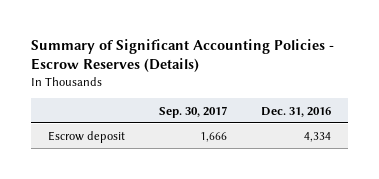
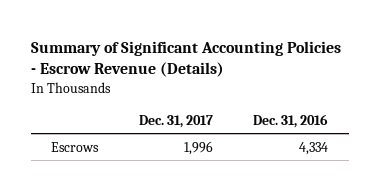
- Summary of Significant Accounting Policies - Escrow Reserves (Details)
+ Summary of Significant Accounting Policies - Escrow Revenue (Details)
- | Sep. 30, 2017 | Dec. 31, 2016
+ | Dec. 31, 2017 | Dec. 31, 2016
- Escrow deposit | 1,666 | 4,334
+ Escrows | 1,996 | 4,334

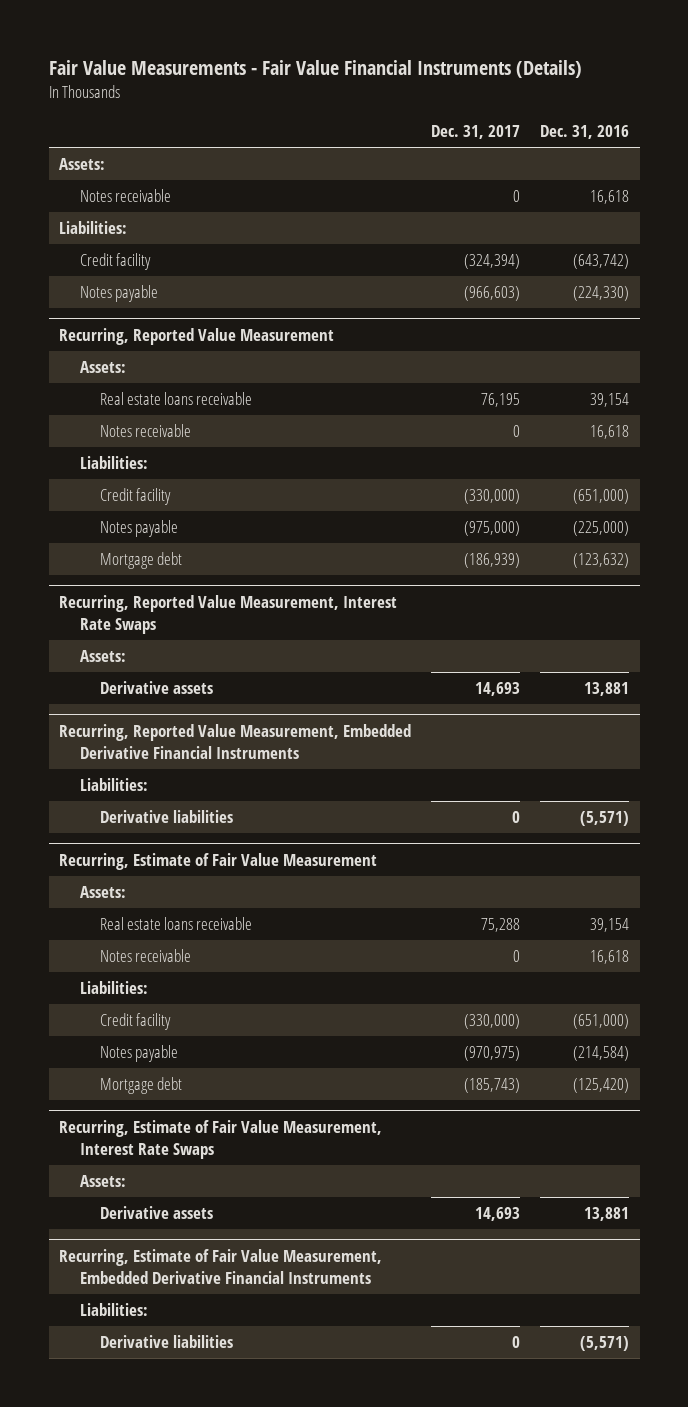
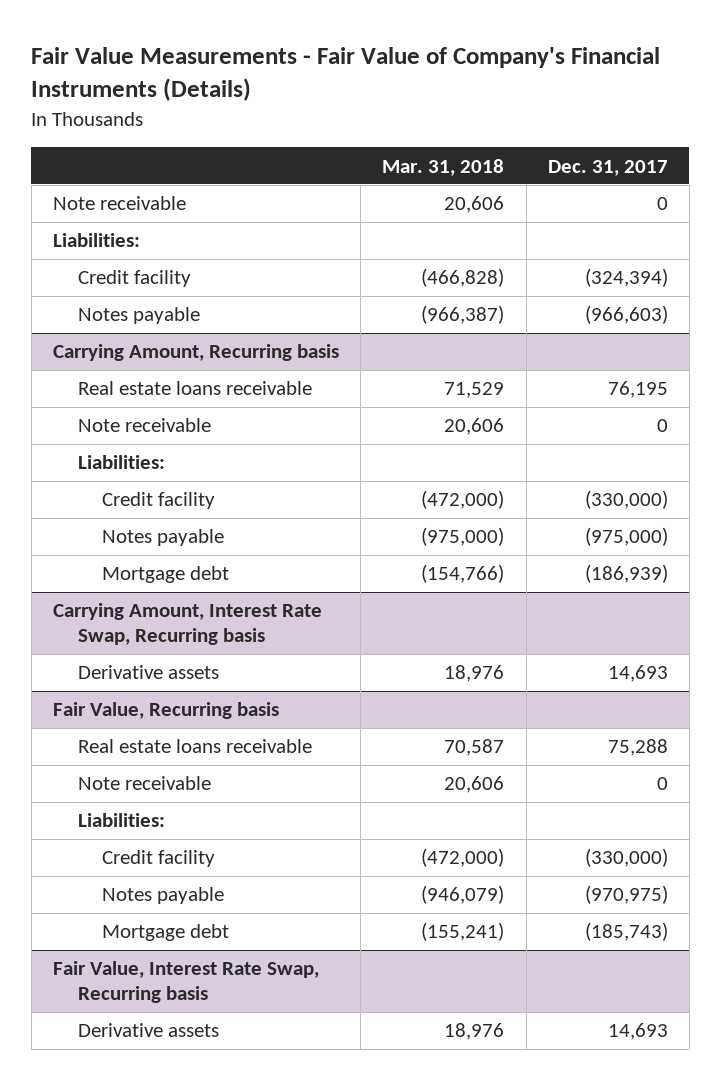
- Fair Value Measurements - Fair Value Financial Instruments (Details)
+ Fair Value Measurements - Fair Value of Company's Financial Instruments (Details)
- | Dec. 31, 2017 | Dec. 31, 2016
+ | Mar. 31, 2018 | Dec. 31, 2017
- Assets:
- Notes receivable | 0 | 16,618
+ Note receivable | 20,606 | 0
- Recurring, Reported Value Measurement
- Assets:
+ Carrying Amount, Recurring basis
- Notes receivable | 0 | 16,618
+ Note receivable | 20,606 | 0
- Recurring, Reported Value Measurement, Interest Rate Swaps
- Assets:
+ Carrying Amount, Interest Rate Swap, Recurring basis
- Recurring, Reported Value Measurement, Embedded Derivative Financial Instruments
- Liabilities:
- Derivative liabilities | 0 | (5,571)
- Recurring, Estimate of Fair Value Measurement
- Assets:
+ Fair Value, Recurring basis
- Notes receivable | 0 | 16,618
+ Note receivable | 20,606 | 0
- Recurring, Estimate of Fair Value Measurement, Interest Rate Swaps
- Assets:
+ Fair Value, Interest Rate Swap, Recurring basis
- Recurring, Estimate of Fair Value Measurement, Embedded Derivative Financial Instruments
- Liabilities:
- Derivative liabilities | 0 | (5,571)

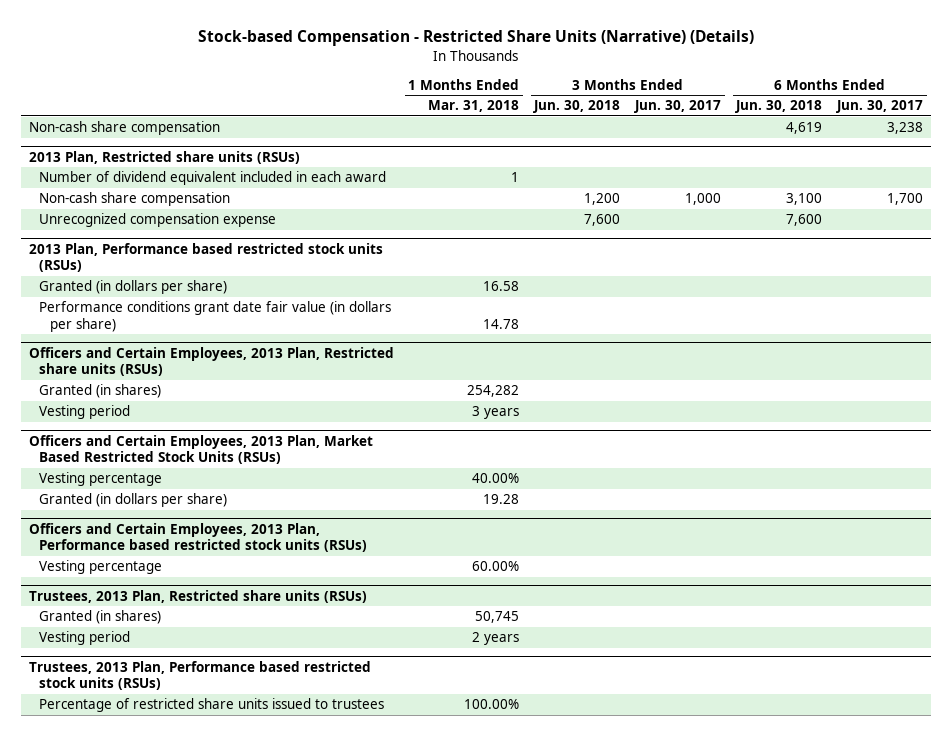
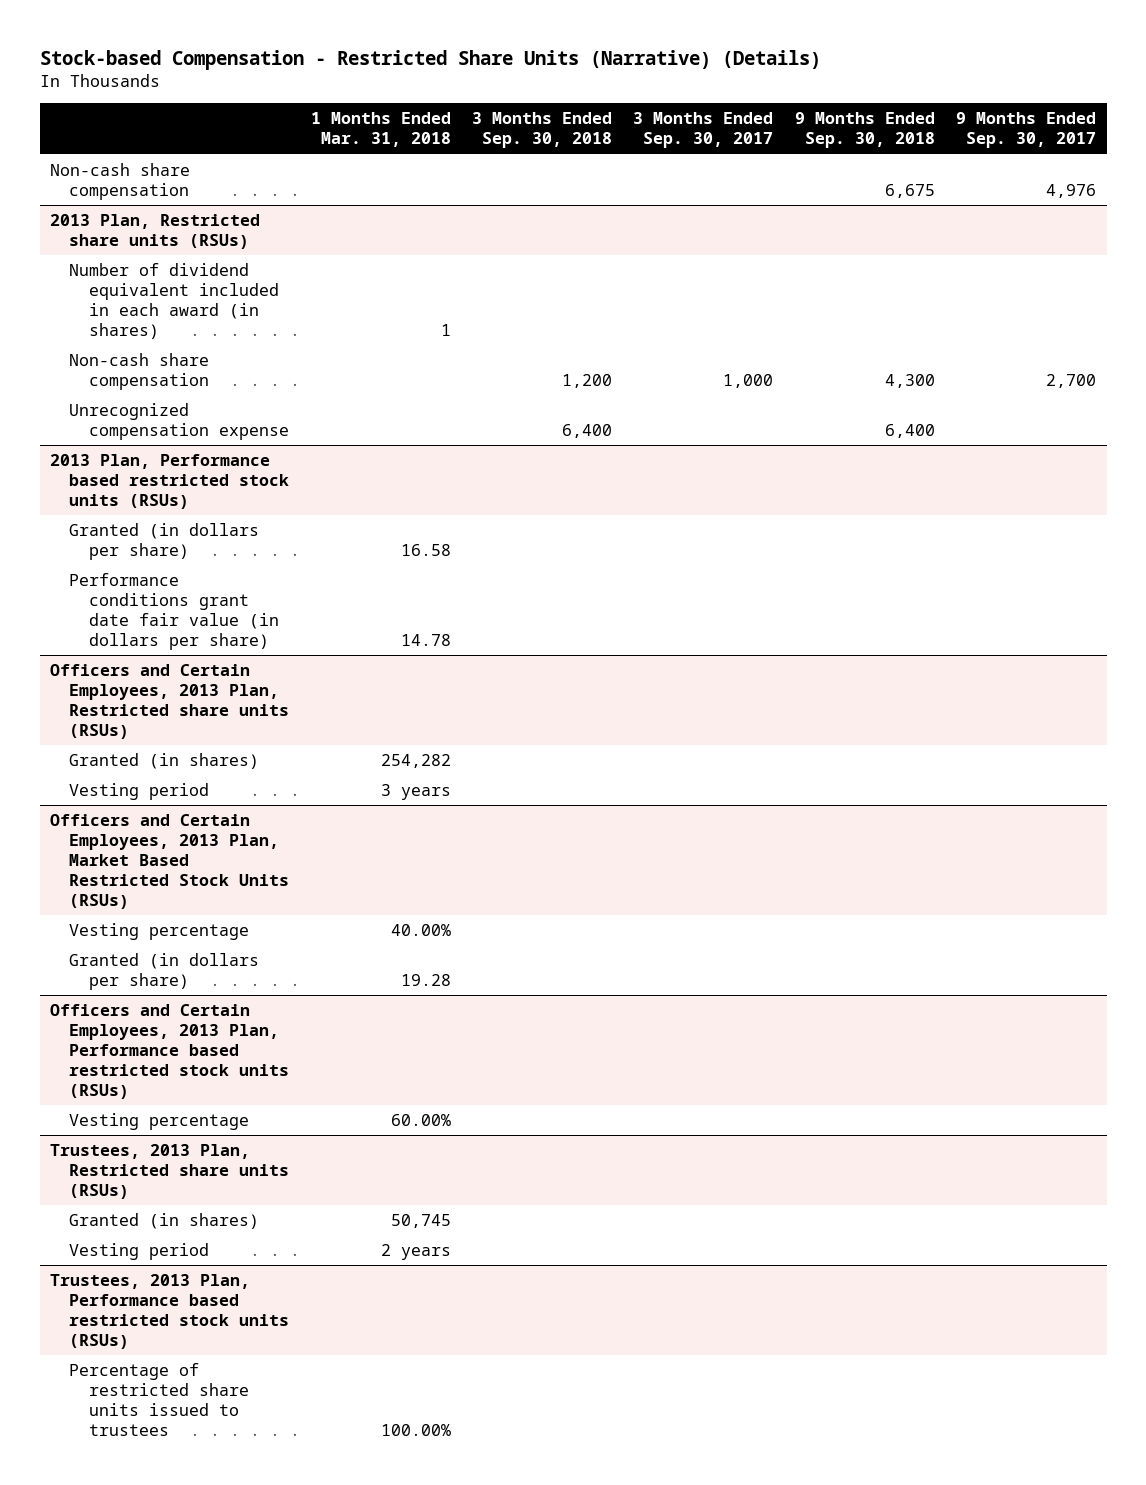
- | 1 Months Ended Mar. 31, 2018 | 3 Months Ended Jun. 30, 2018 | 3 Months Ended Jun. 30, 2017 | 6 Months Ended Jun. 30, 2018 | 6 Months Ended Jun. 30, 2017
+ | 1 Months Ended Mar. 31, 2018 | 3 Months Ended Sep. 30, 2018 | 3 Months Ended Sep. 30, 2017 | 9 Months Ended Sep. 30, 2018 | 9 Months Ended Sep. 30, 2017
@ 2013 Plan, Restricted share units (RSUs)
- Number of dividend equivalent included in each award | 1 | | | |
+ Number of dividend equivalent included in each award (in shares) | 1 | | | |

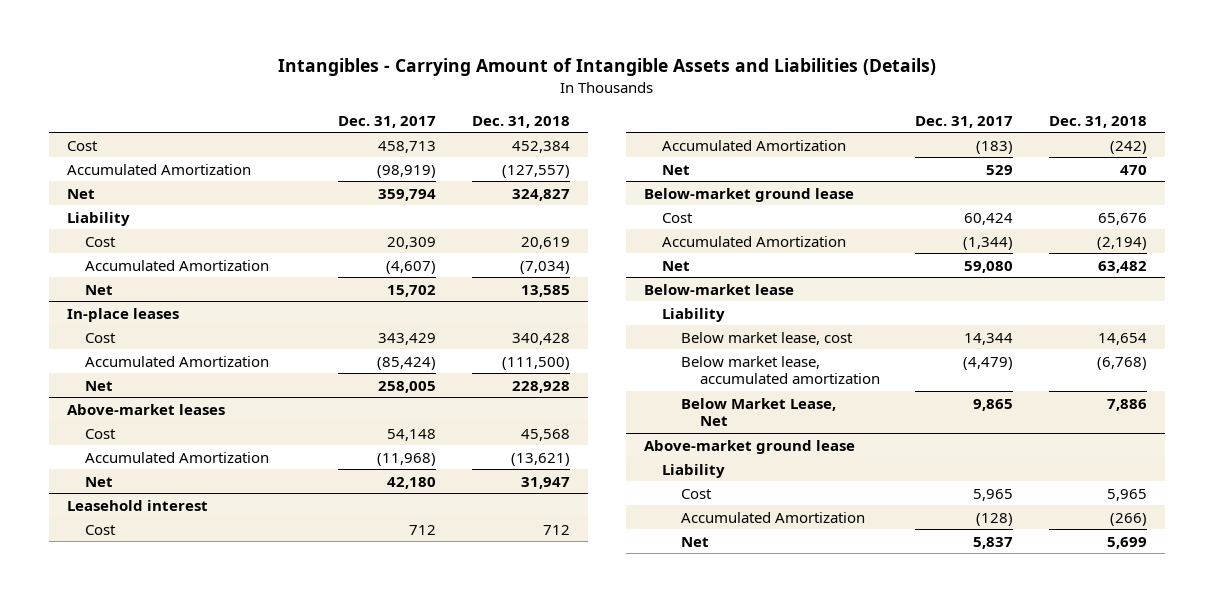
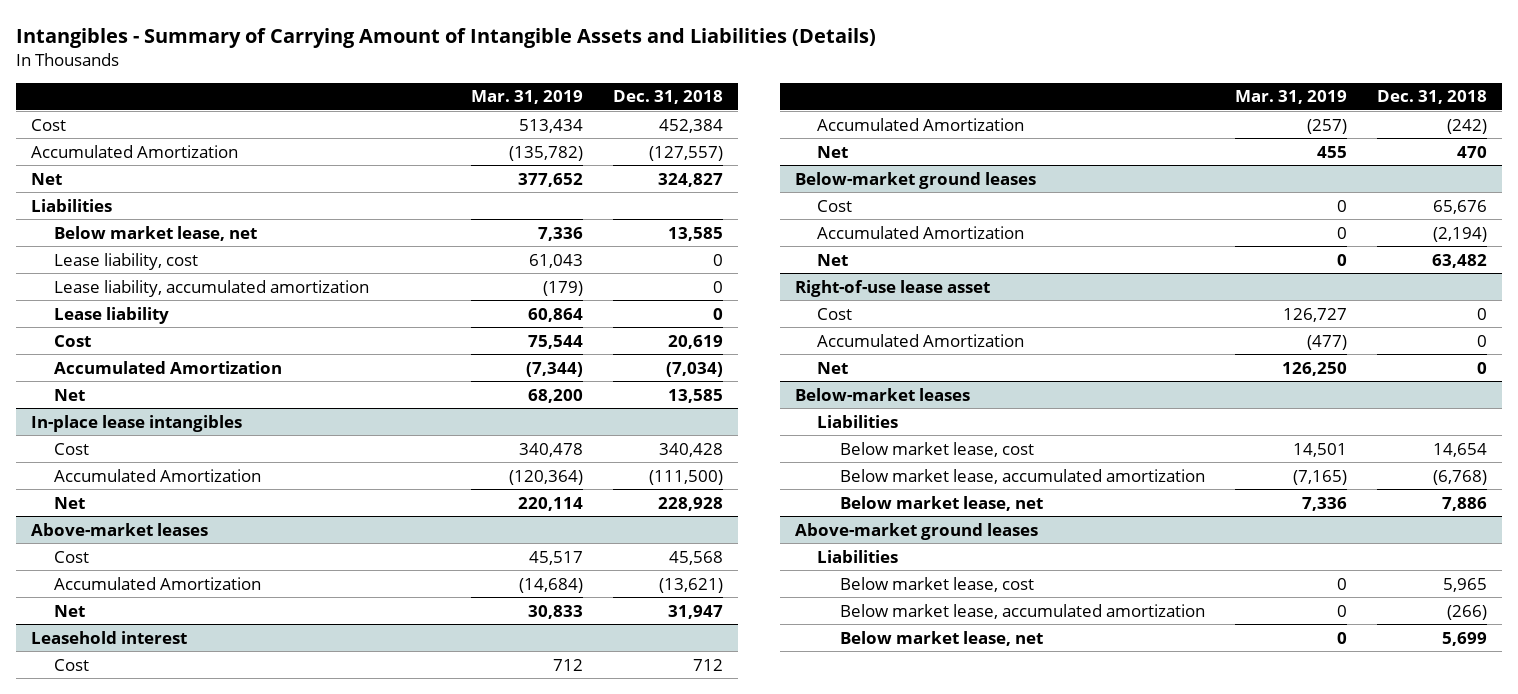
- Intangibles - Carrying Amount of Intangible Assets and Liabilities (Details)
+ Intangibles - Summary of Carrying Amount of Intangible Assets and Liabilities (Details)
- | Dec. 31, 2017 | Dec. 31, 2018
+ | Mar. 31, 2019 | Dec. 31, 2018
- Liability
+ Liabilities
+ Below market lease, net | 7,336 | 13,585
+ Lease liability, cost | 61,043 | 0
+ Lease liability, accumulated amortization | (179) | 0
+ Lease liability | 60,864 | 0
- In-place leases
+ In-place lease intangibles
- Below-market ground lease
+ Below-market ground leases
- Below-market lease
- Liability
+ Right-of-use lease asset
+ Cost | 126,727 | 0
+ Accumulated Amortization | (477) | 0
+ Net | 126,250 | 0
+ Below-market leases
+ Liabilities
- Below Market Lease, Net | 9,865 | 7,886
- Above-market ground lease
- Liability
- Cost | 5,965 | 5,965
- Accumulated Amortization | (128) | (266)
- Net | 5,837 | 5,699
+ Below market lease, net | 7,336 | 7,886
+ Above-market ground leases
+ Liabilities
+ Below market lease, cost | 0 | 5,965
+ Below market lease, accumulated amortization | 0 | (266)
+ Below market lease, net | 0 | 5,699

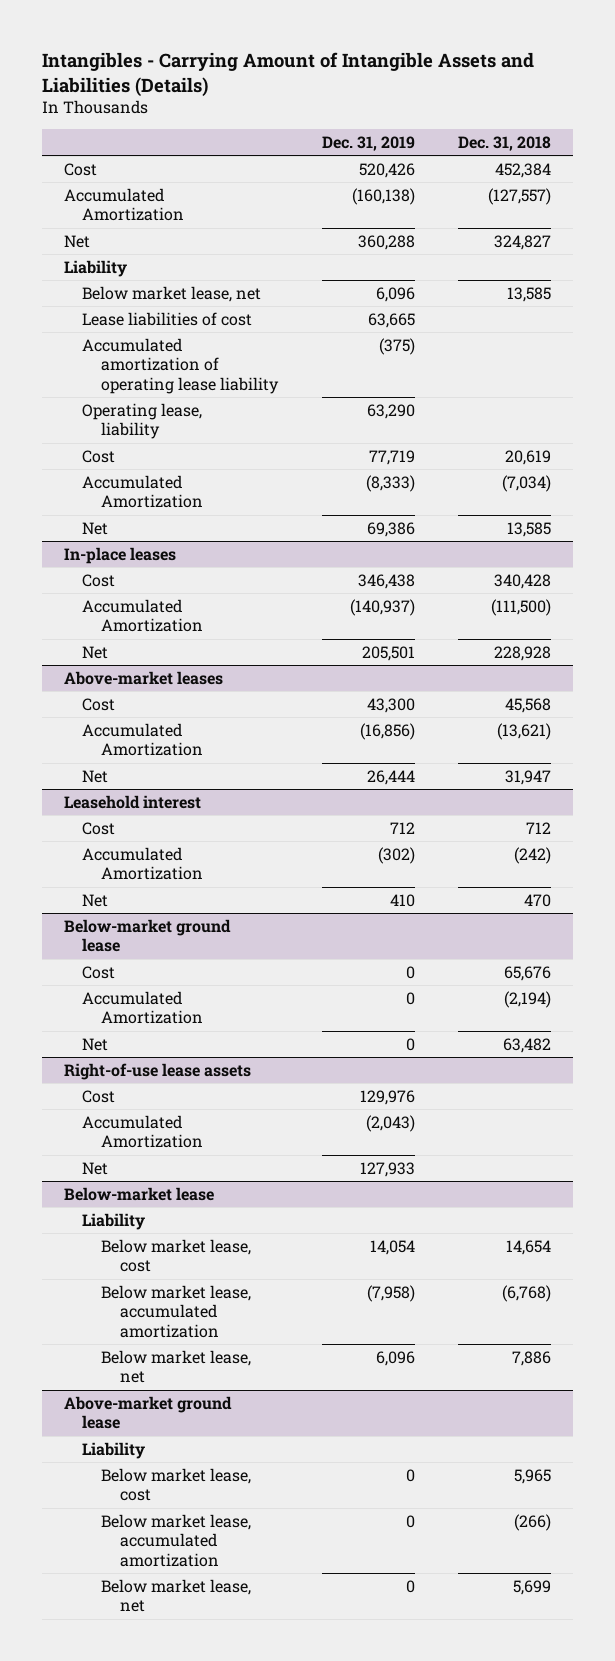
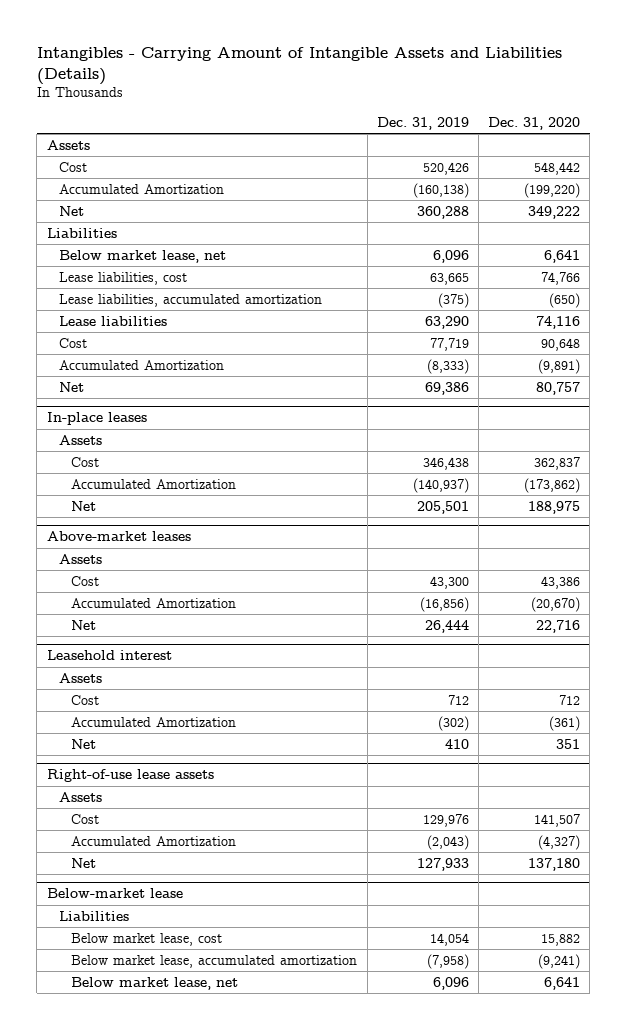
- | Dec. 31, 2019 | Dec. 31, 2018
+ | Dec. 31, 2019 | Dec. 31, 2020
+ Assets
- Liability
+ Liabilities
- Lease liabilities of cost | 63,665 |
- Accumulated amortization of operating lease liability | (375) |
- Operating lease, liability | 63,290 |
+ Lease liabilities, cost | 63,665 | 74,766
+ Lease liabilities, accumulated amortization | (375) | (650)
+ Lease liabilities | 63,290 | 74,116
@ In-place leases
+ Assets
@ Above-market leases
+ Assets
@ Leasehold interest
+ Assets
- Below-market ground lease
- Cost | 0 | 65,676
- Accumulated Amortization | 0 | (2,194)
- Net | 0 | 63,482
@ Right-of-use lease assets
+ Assets
@ Below-market lease
- Liability
+ Liabilities
- Above-market ground lease
- Liability
- Below market lease, cost | 0 | 5,965
- Below market lease, accumulated amortization | 0 | (266)
- Below market lease, net | 0 | 5,699

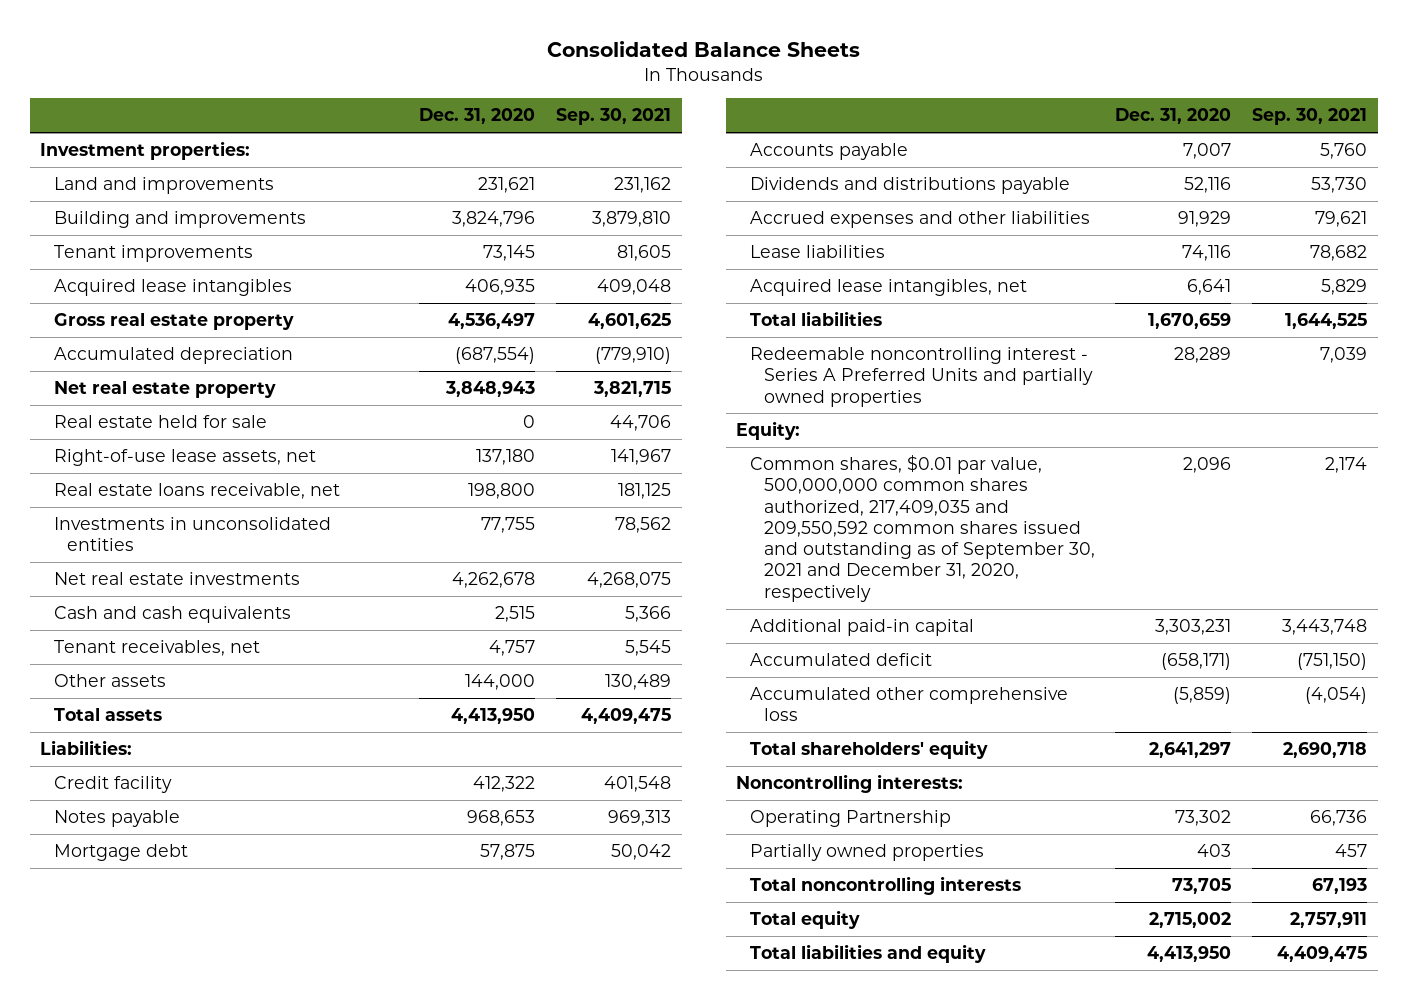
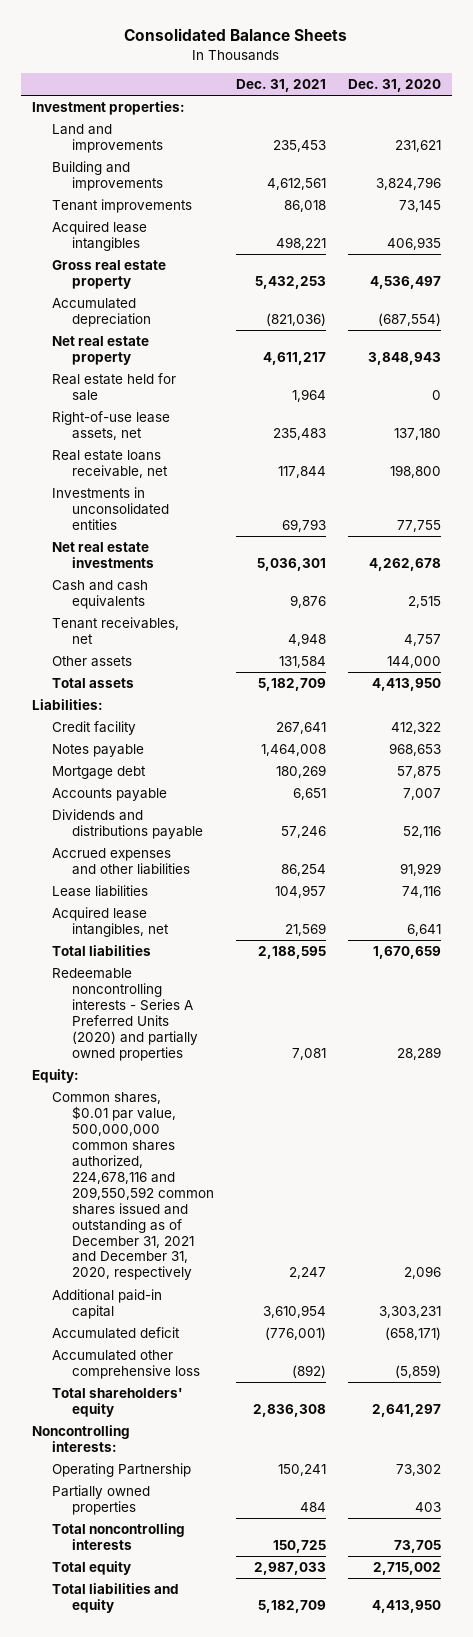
- | Dec. 31, 2020 | Sep. 30, 2021
+ | Dec. 31, 2021 | Dec. 31, 2020
- Redeemable noncontrolling interest - Series A Preferred Units and partially owned properties | 28,289 | 7,039
+ Redeemable noncontrolling interests - Series A Preferred Units (2020) and partially owned properties | 7,081 | 28,289
- Common shares, $0.01 par value, 500,000,000 common shares authorized, 217,409,035 and 209,550,592 common shares issued and outstanding as of September 30, 2021 and December 31, 2020, respectively | 2,096 | 2,174
+ Common shares, $0.01 par value, 500,000,000 common shares authorized, 224,678,116 and 209,550,592 common shares issued and outstanding as of December 31, 2021 and December 31, 2020, respectively | 2,247 | 2,096

